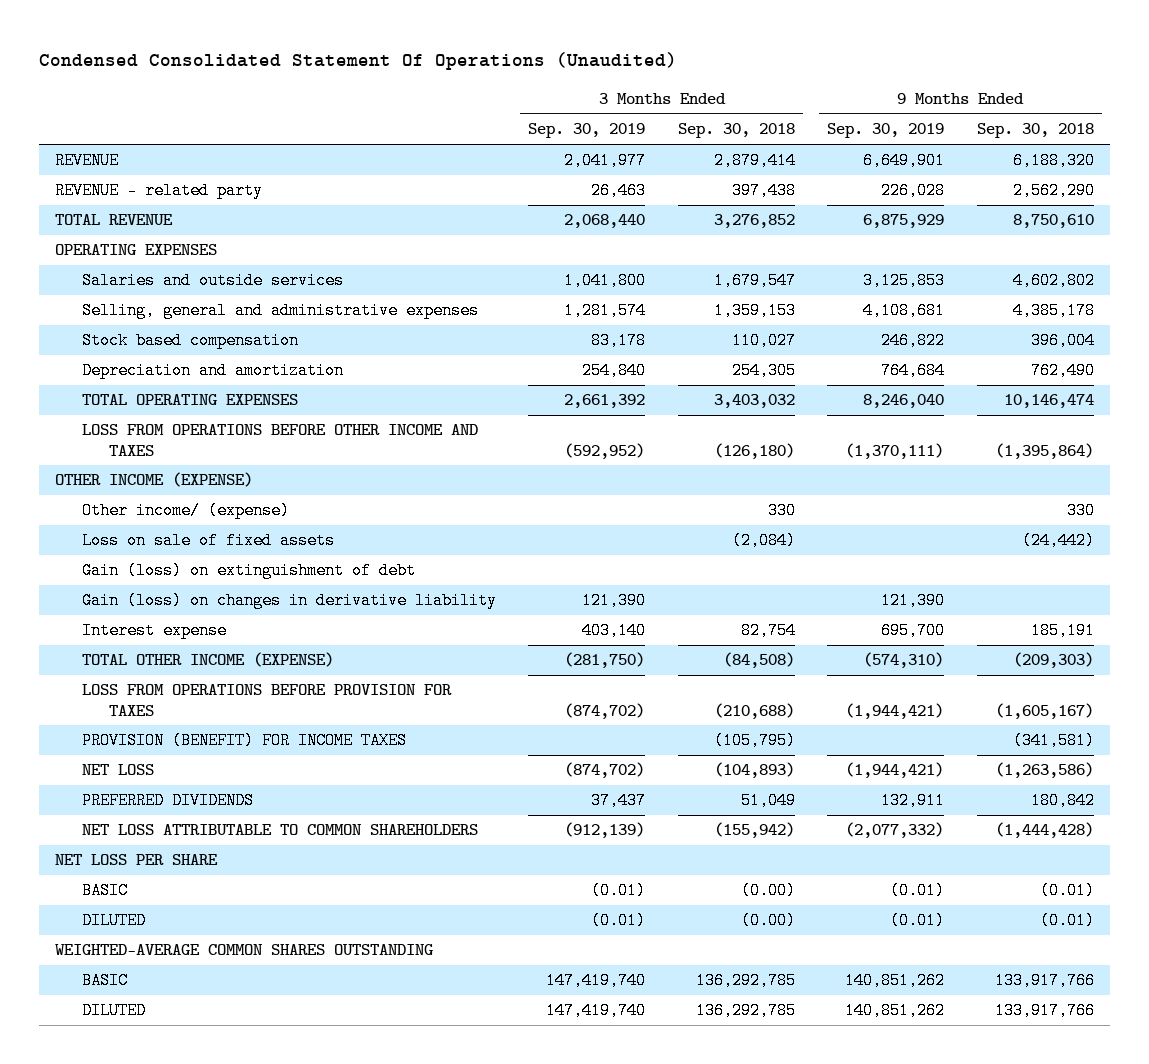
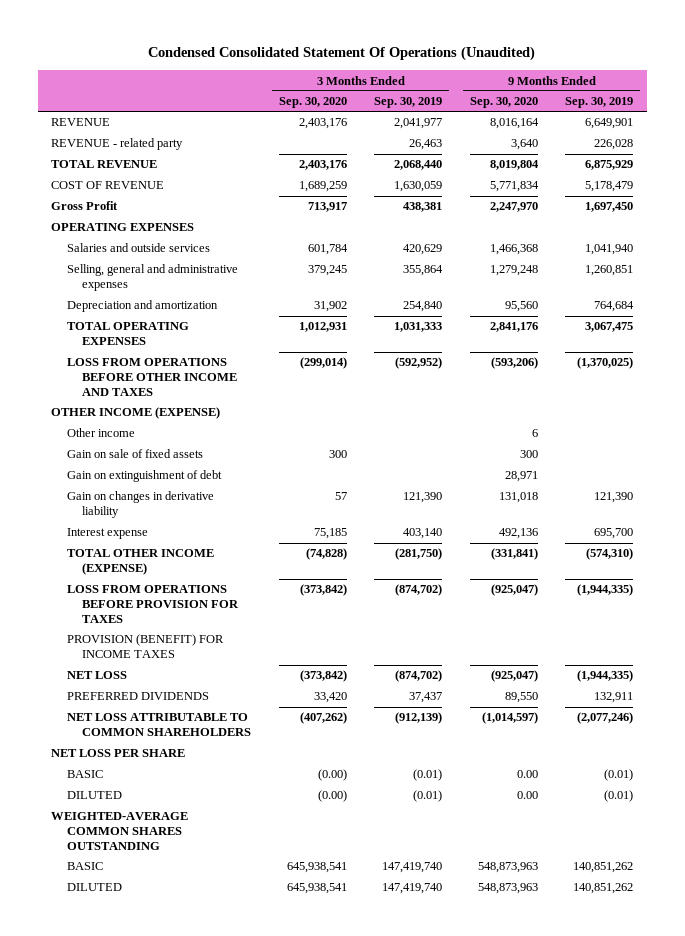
- | 3 Months Ended Sep. 30, 2019 | 3 Months Ended Sep. 30, 2018 | 9 Months Ended Sep. 30, 2019 | 9 Months Ended Sep. 30, 2018
+ | 3 Months Ended Sep. 30, 2020 | 3 Months Ended Sep. 30, 2019 | 9 Months Ended Sep. 30, 2020 | 9 Months Ended Sep. 30, 2019
+ COST OF REVENUE | 1,689,259 | 1,630,059 | 5,771,834 | 5,178,479
+ Gross Profit | 713,917 | 438,381 | 2,247,970 | 1,697,450
- Salaries and outside services | 1,041,800 | 1,679,547 | 3,125,853 | 4,602,802
- Selling, general and administrative expenses | 1,281,574 | 1,359,153 | 4,108,681 | 4,385,178
- Stock based compensation | 83,178 | 110,027 | 246,822 | 396,004
+ Salaries and outside services | 601,784 | 420,629 | 1,466,368 | 1,041,940
+ Selling, general and administrative expenses | 379,245 | 355,864 | 1,279,248 | 1,260,851
- TOTAL OPERATING EXPENSES | 2,661,392 | 3,403,032 | 8,246,040 | 10,146,474
- LOSS FROM OPERATIONS BEFORE OTHER INCOME AND TAXES | (592,952) | (126,180) | (1,370,111) | (1,395,864)
+ TOTAL OPERATING EXPENSES | 1,012,931 | 1,031,333 | 2,841,176 | 3,067,475
+ LOSS FROM OPERATIONS BEFORE OTHER INCOME AND TAXES | (299,014) | (592,952) | (593,206) | (1,370,025)
- Other income/ (expense) | | 330 | | 330
- Loss on sale of fixed assets | | (2,084) | | (24,442)
- Gain (loss) on extinguishment of debt
- Gain (loss) on changes in derivative liability | 121,390 | | 121,390 |
+ Other income | | | 6 |
+ Gain on sale of fixed assets | 300 | | 300 |
+ Gain on extinguishment of debt | | | 28,971 |
+ Gain on changes in derivative liability | 57 | 121,390 | 131,018 | 121,390
- LOSS FROM OPERATIONS BEFORE PROVISION FOR TAXES | (874,702) | (210,688) | (1,944,421) | (1,605,167)
+ LOSS FROM OPERATIONS BEFORE PROVISION FOR TAXES | (373,842) | (874,702) | (925,047) | (1,944,335)
- NET LOSS | (874,702) | (104,893) | (1,944,421) | (1,263,586)
+ NET LOSS | (373,842) | (874,702) | (925,047) | (1,944,335)
- NET LOSS ATTRIBUTABLE TO COMMON SHAREHOLDERS | (912,139) | (155,942) | (2,077,332) | (1,444,428)
+ NET LOSS ATTRIBUTABLE TO COMMON SHAREHOLDERS | (407,262) | (912,139) | (1,014,597) | (2,077,246)

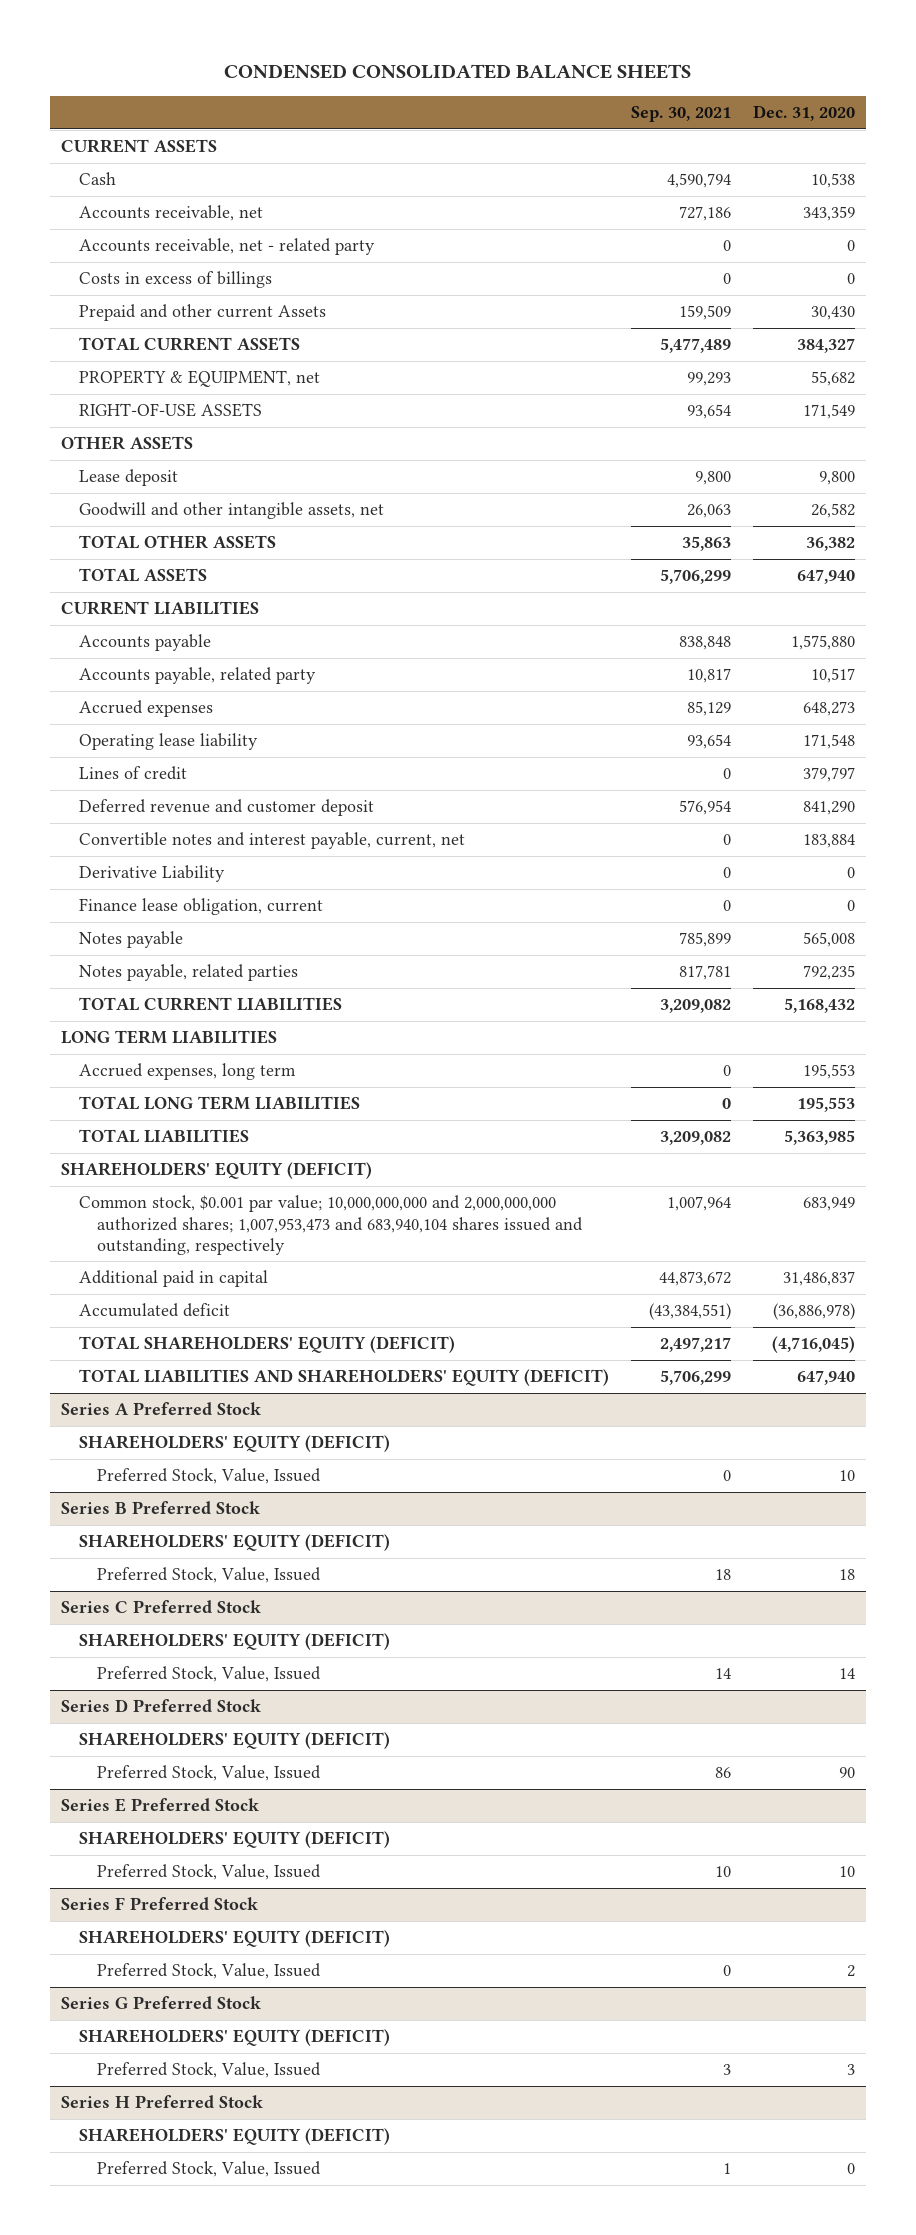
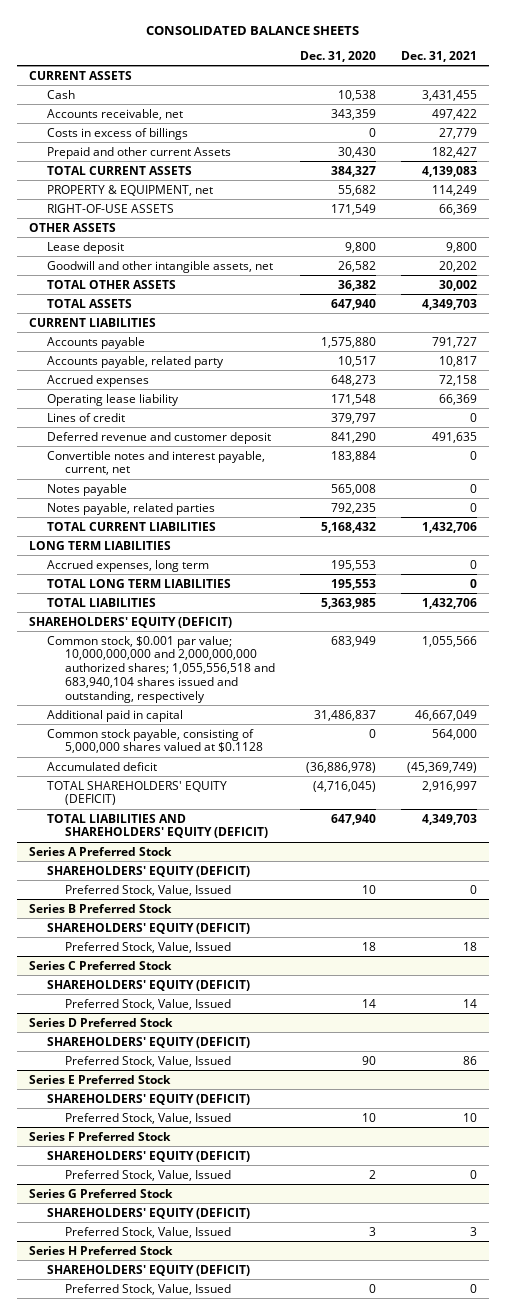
- CONDENSED CONSOLIDATED BALANCE SHEETS
+ CONSOLIDATED BALANCE SHEETS
- | Sep. 30, 2021 | Dec. 31, 2020
+ | Dec. 31, 2020 | Dec. 31, 2021
- Accounts receivable, net - related party | 0 | 0
- Derivative Liability | 0 | 0
- Finance lease obligation, current | 0 | 0
- Common stock, $0.001 par value; 10,000,000,000 and 2,000,000,000 authorized shares; 1,007,953,473 and 683,940,104 shares issued and outstanding, respectively | 1,007,964 | 683,949
+ Common stock, $0.001 par value; 10,000,000,000 and 2,000,000,000 authorized shares; 1,055,556,518 and 683,940,104 shares issued and outstanding, respectively | 683,949 | 1,055,566
+ Common stock payable, consisting of 5,000,000 shares valued at $0.1128 | 0 | 564,000

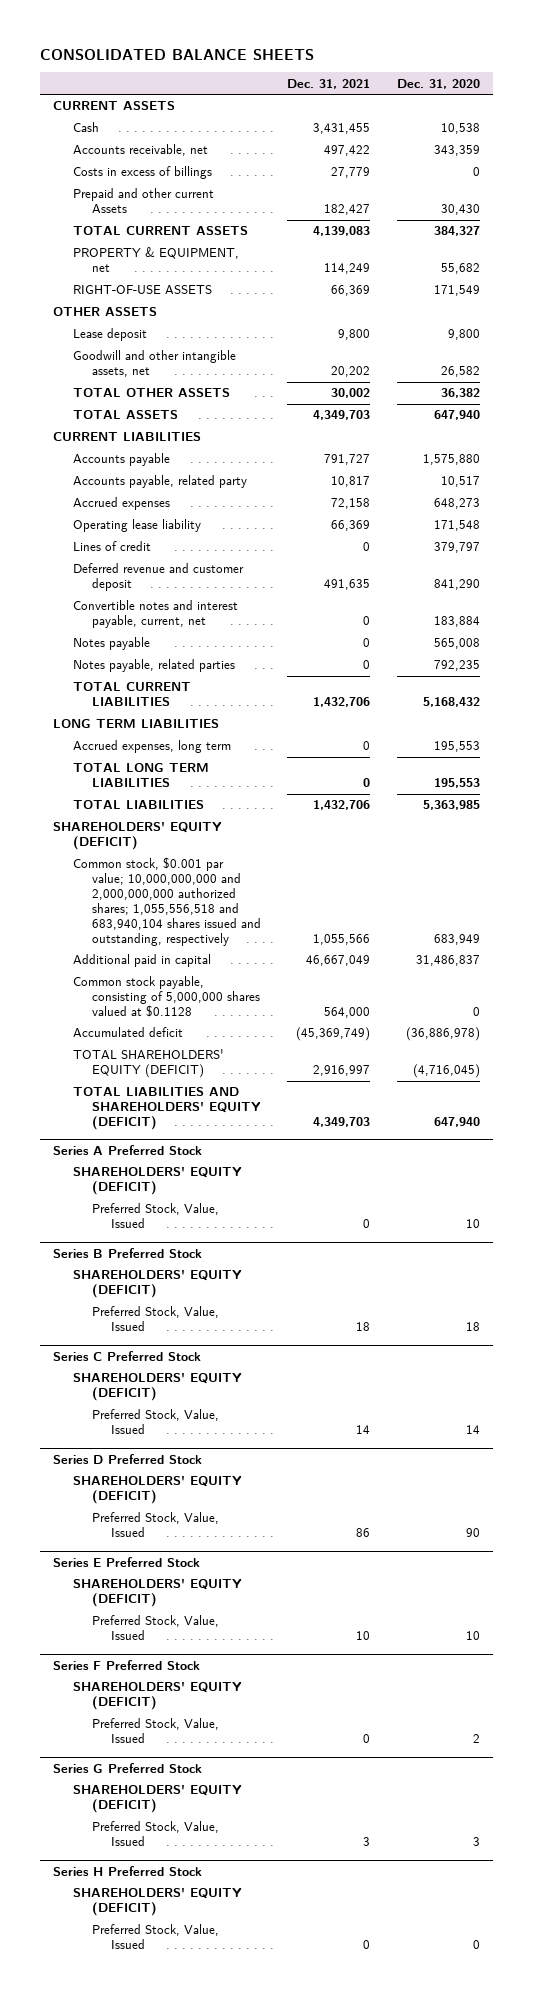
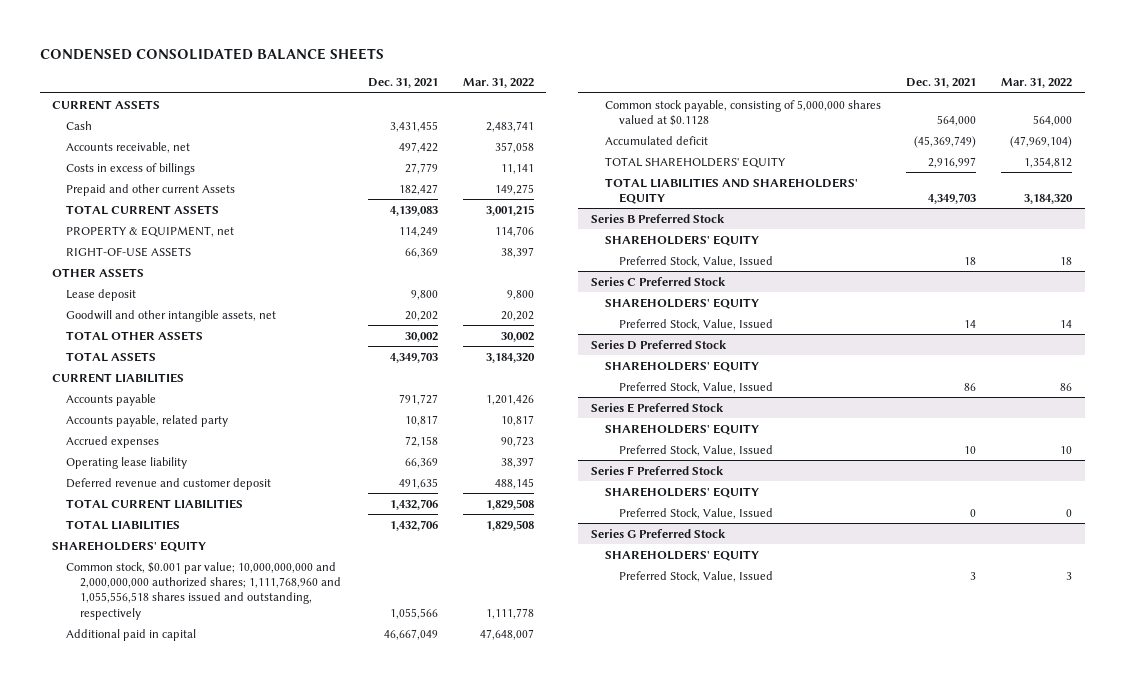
- CONSOLIDATED BALANCE SHEETS
+ CONDENSED CONSOLIDATED BALANCE SHEETS
- | Dec. 31, 2021 | Dec. 31, 2020
+ | Dec. 31, 2021 | Mar. 31, 2022
- Lines of credit | 0 | 379,797
- Convertible notes and interest payable, current, net | 0 | 183,884
- Notes payable | 0 | 565,008
- Notes payable, related parties | 0 | 792,235
- LONG TERM LIABILITIES
- Accrued expenses, long term | 0 | 195,553
- TOTAL LONG TERM LIABILITIES | 0 | 195,553
- SHAREHOLDERS' EQUITY (DEFICIT)
- Common stock, $0.001 par value; 10,000,000,000 and 2,000,000,000 authorized shares; 1,055,556,518 and 683,940,104 shares issued and outstanding, respectively | 1,055,566 | 683,949
+ SHAREHOLDERS' EQUITY
+ Common stock, $0.001 par value; 10,000,000,000 and 2,000,000,000 authorized shares; 1,111,768,960 and 1,055,556,518 shares issued and outstanding, respectively | 1,055,566 | 1,111,778
- TOTAL SHAREHOLDERS' EQUITY (DEFICIT) | 2,916,997 | (4,716,045)
- TOTAL LIABILITIES AND SHAREHOLDERS' EQUITY (DEFICIT) | 4,349,703 | 647,940
- Series A Preferred Stock
- SHAREHOLDERS' EQUITY (DEFICIT)
- Preferred Stock, Value, Issued | 0 | 10
+ TOTAL SHAREHOLDERS' EQUITY | 2,916,997 | 1,354,812
+ TOTAL LIABILITIES AND SHAREHOLDERS' EQUITY | 4,349,703 | 3,184,320
@ Series B Preferred Stock
- SHAREHOLDERS' EQUITY (DEFICIT)
+ SHAREHOLDERS' EQUITY
@ Series C Preferred Stock
- SHAREHOLDERS' EQUITY (DEFICIT)
+ SHAREHOLDERS' EQUITY
@ Series D Preferred Stock
- SHAREHOLDERS' EQUITY (DEFICIT)
+ SHAREHOLDERS' EQUITY
@ Series E Preferred Stock
- SHAREHOLDERS' EQUITY (DEFICIT)
+ SHAREHOLDERS' EQUITY
@ Series F Preferred Stock
- SHAREHOLDERS' EQUITY (DEFICIT)
+ SHAREHOLDERS' EQUITY
@ Series G Preferred Stock
- SHAREHOLDERS' EQUITY (DEFICIT)
+ SHAREHOLDERS' EQUITY
- Series H Preferred Stock
- SHAREHOLDERS' EQUITY (DEFICIT)
- Preferred Stock, Value, Issued | 0 | 0

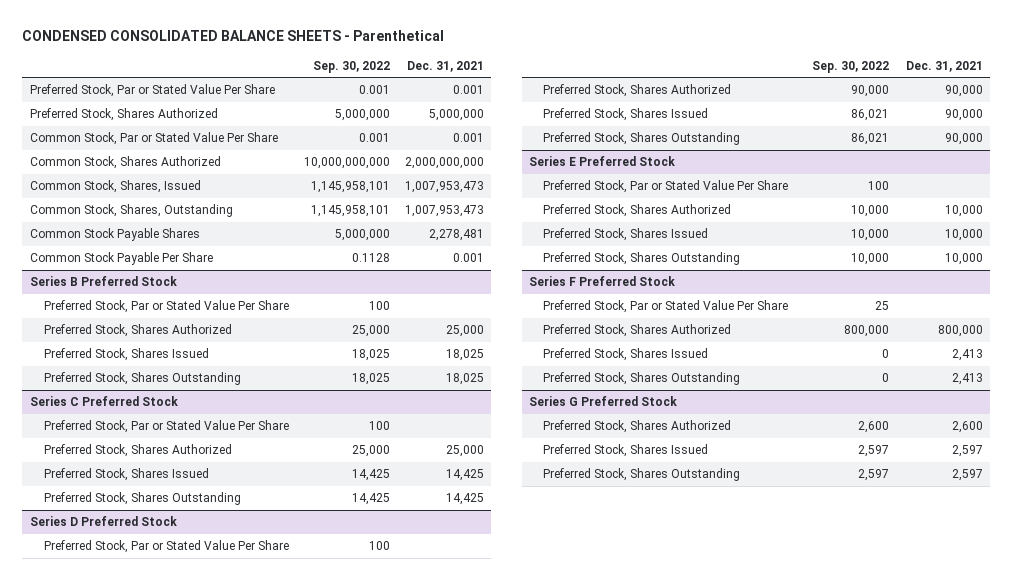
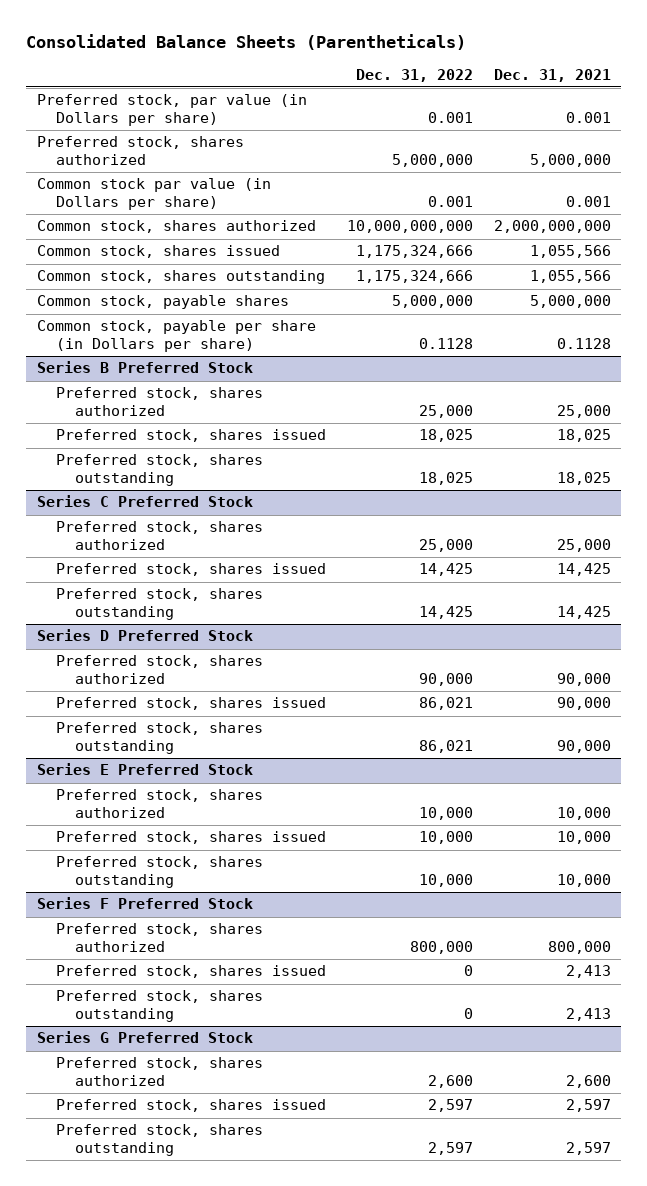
- CONDENSED CONSOLIDATED BALANCE SHEETS - Parenthetical
+ Consolidated Balance Sheets (Parentheticals)
- | Sep. 30, 2022 | Dec. 31, 2021
+ | Dec. 31, 2022 | Dec. 31, 2021
- Preferred Stock, Par or Stated Value Per Share | 0.001 | 0.001
- Preferred Stock, Shares Authorized | 5,000,000 | 5,000,000
- Common Stock, Par or Stated Value Per Share | 0.001 | 0.001
- Common Stock, Shares Authorized | 10,000,000,000 | 2,000,000,000
- Common Stock, Shares, Issued | 1,145,958,101 | 1,007,953,473
- Common Stock, Shares, Outstanding | 1,145,958,101 | 1,007,953,473
- Common Stock Payable Shares | 5,000,000 | 2,278,481
- Common Stock Payable Per Share | 0.1128 | 0.001
+ Preferred stock, par value (in Dollars per share) | 0.001 | 0.001
+ Preferred stock, shares authorized | 5,000,000 | 5,000,000
+ Common stock par value (in Dollars per share) | 0.001 | 0.001
+ Common stock, shares authorized | 10,000,000,000 | 2,000,000,000
+ Common stock, shares issued | 1,175,324,666 | 1,055,566
+ Common stock, shares outstanding | 1,175,324,666 | 1,055,566
+ Common stock, payable shares | 5,000,000 | 5,000,000
+ Common stock, payable per share (in Dollars per share) | 0.1128 | 0.1128
@ Series B Preferred Stock
- Preferred Stock, Par or Stated Value Per Share | 100 |
- Preferred Stock, Shares Authorized | 25,000 | 25,000
- Preferred Stock, Shares Issued | 18,025 | 18,025
- Preferred Stock, Shares Outstanding | 18,025 | 18,025
+ Preferred stock, shares authorized | 25,000 | 25,000
+ Preferred stock, shares issued | 18,025 | 18,025
+ Preferred stock, shares outstanding | 18,025 | 18,025
@ Series C Preferred Stock
- Preferred Stock, Par or Stated Value Per Share | 100 |
- Preferred Stock, Shares Authorized | 25,000 | 25,000
- Preferred Stock, Shares Issued | 14,425 | 14,425
- Preferred Stock, Shares Outstanding | 14,425 | 14,425
+ Preferred stock, shares authorized | 25,000 | 25,000
+ Preferred stock, shares issued | 14,425 | 14,425
+ Preferred stock, shares outstanding | 14,425 | 14,425
@ Series D Preferred Stock
- Preferred Stock, Par or Stated Value Per Share | 100 |
- Preferred Stock, Shares Authorized | 90,000 | 90,000
- Preferred Stock, Shares Issued | 86,021 | 90,000
- Preferred Stock, Shares Outstanding | 86,021 | 90,000
+ Preferred stock, shares authorized | 90,000 | 90,000
+ Preferred stock, shares issued | 86,021 | 90,000
+ Preferred stock, shares outstanding | 86,021 | 90,000
@ Series E Preferred Stock
- Preferred Stock, Par or Stated Value Per Share | 100 |
- Preferred Stock, Shares Authorized | 10,000 | 10,000
- Preferred Stock, Shares Issued | 10,000 | 10,000
- Preferred Stock, Shares Outstanding | 10,000 | 10,000
+ Preferred stock, shares authorized | 10,000 | 10,000
+ Preferred stock, shares issued | 10,000 | 10,000
+ Preferred stock, shares outstanding | 10,000 | 10,000
@ Series F Preferred Stock
- Preferred Stock, Par or Stated Value Per Share | 25 |
- Preferred Stock, Shares Authorized | 800,000 | 800,000
- Preferred Stock, Shares Issued | 0 | 2,413
- Preferred Stock, Shares Outstanding | 0 | 2,413
+ Preferred stock, shares authorized | 800,000 | 800,000
+ Preferred stock, shares issued | 0 | 2,413
+ Preferred stock, shares outstanding | 0 | 2,413
@ Series G Preferred Stock
- Preferred Stock, Shares Authorized | 2,600 | 2,600
- Preferred Stock, Shares Issued | 2,597 | 2,597
- Preferred Stock, Shares Outstanding | 2,597 | 2,597
+ Preferred stock, shares authorized | 2,600 | 2,600
+ Preferred stock, shares issued | 2,597 | 2,597
+ Preferred stock, shares outstanding | 2,597 | 2,597

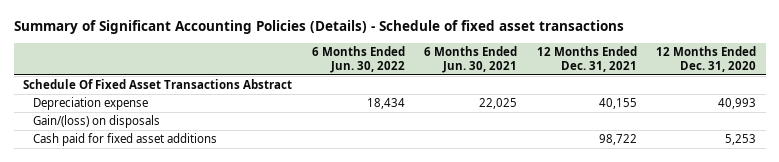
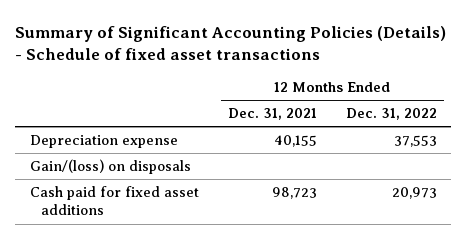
- | 6 Months Ended Jun. 30, 2022 | 6 Months Ended Jun. 30, 2021 | 12 Months Ended Dec. 31, 2021 | 12 Months Ended Dec. 31, 2020
+ | 12 Months Ended Dec. 31, 2021 | 12 Months Ended Dec. 31, 2022
- Schedule Of Fixed Asset Transactions Abstract
- Cash paid for fixed asset additions | | | 98,722 | 5,253
+ Cash paid for fixed asset additions | 98,723 | 20,973

